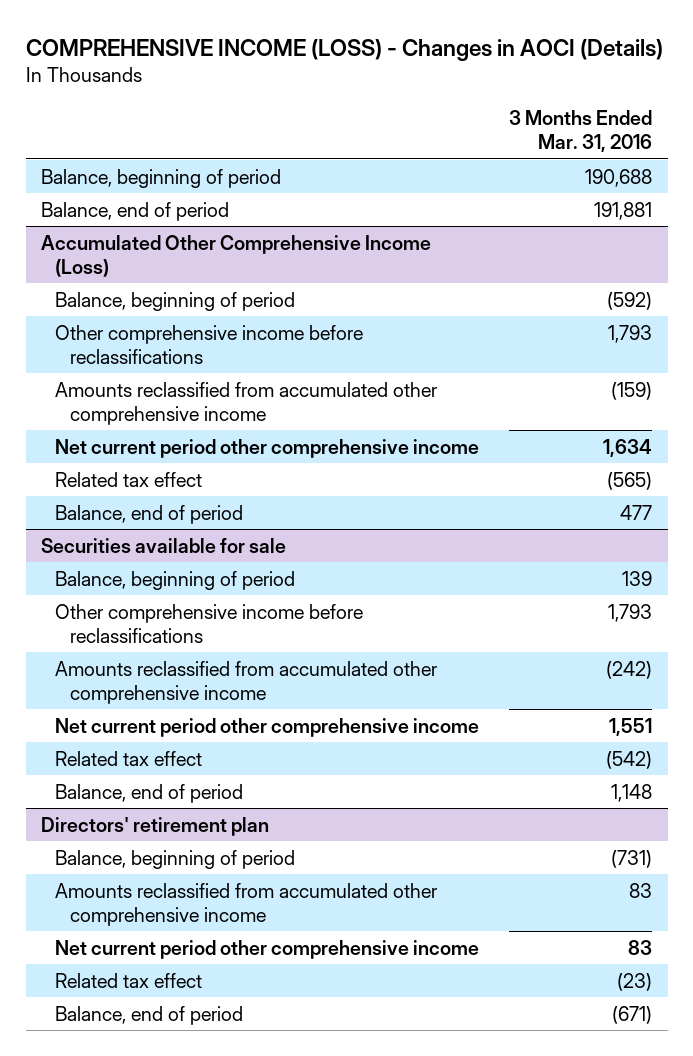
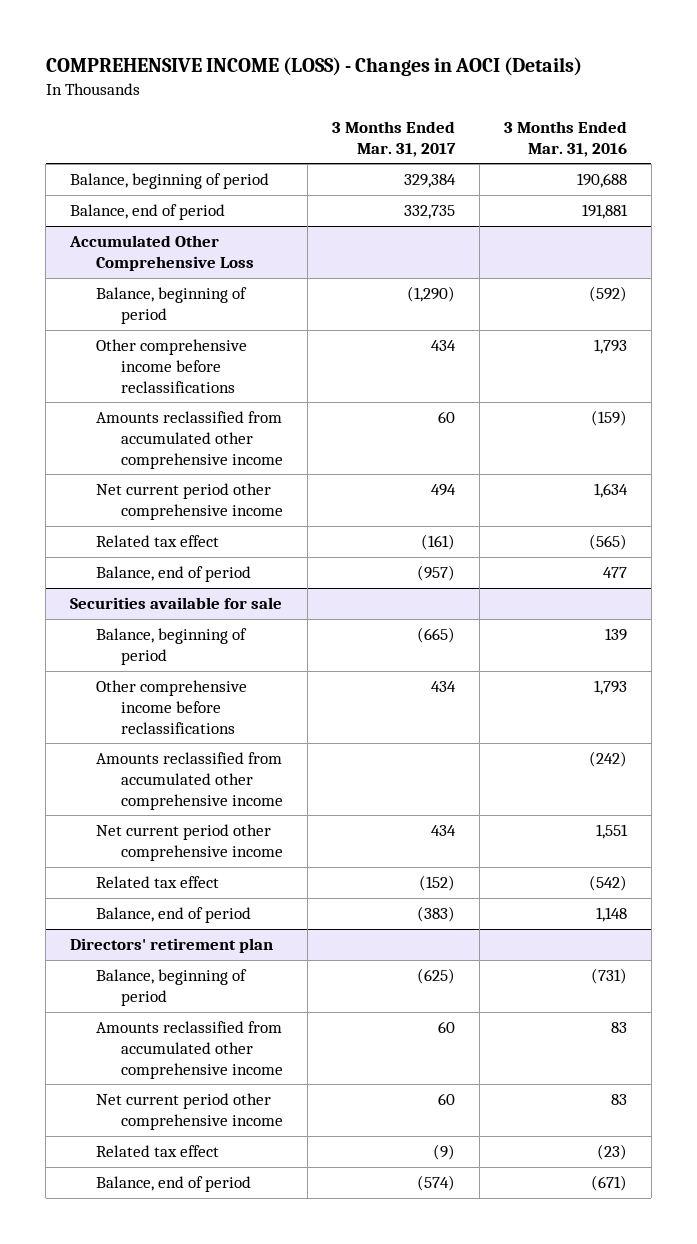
- | 3 Months Ended Mar. 31, 2016
+ | 3 Months Ended Mar. 31, 2017 | 3 Months Ended Mar. 31, 2016
- Accumulated Other Comprehensive Income (Loss)
+ Accumulated Other Comprehensive Loss

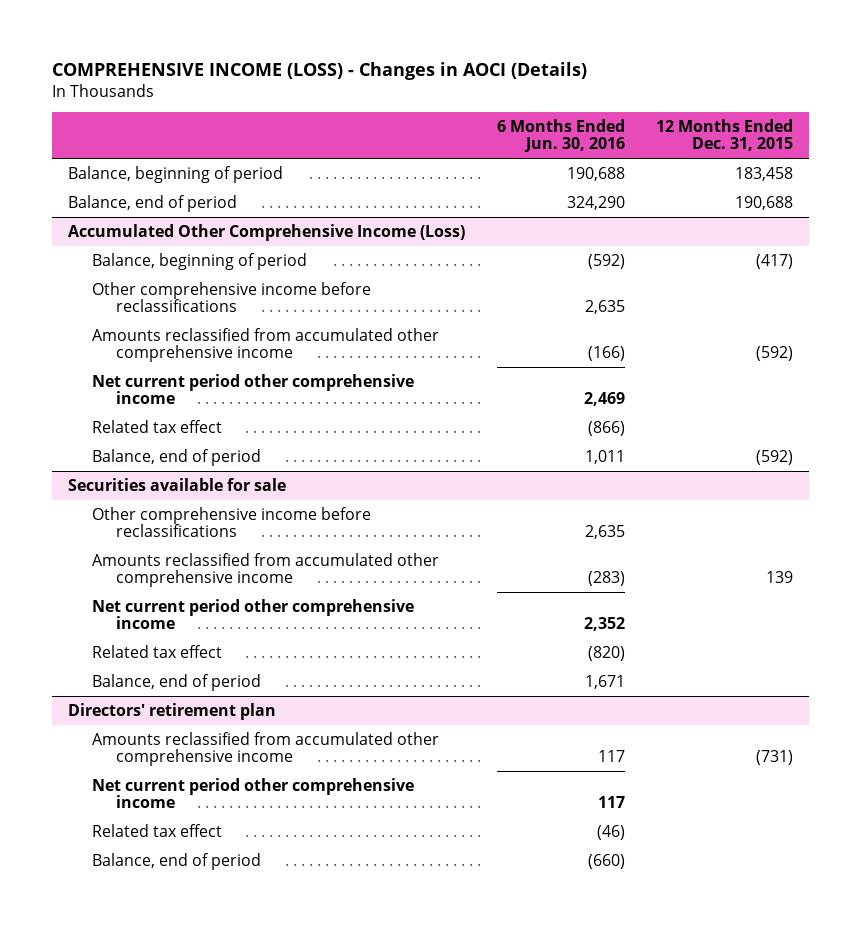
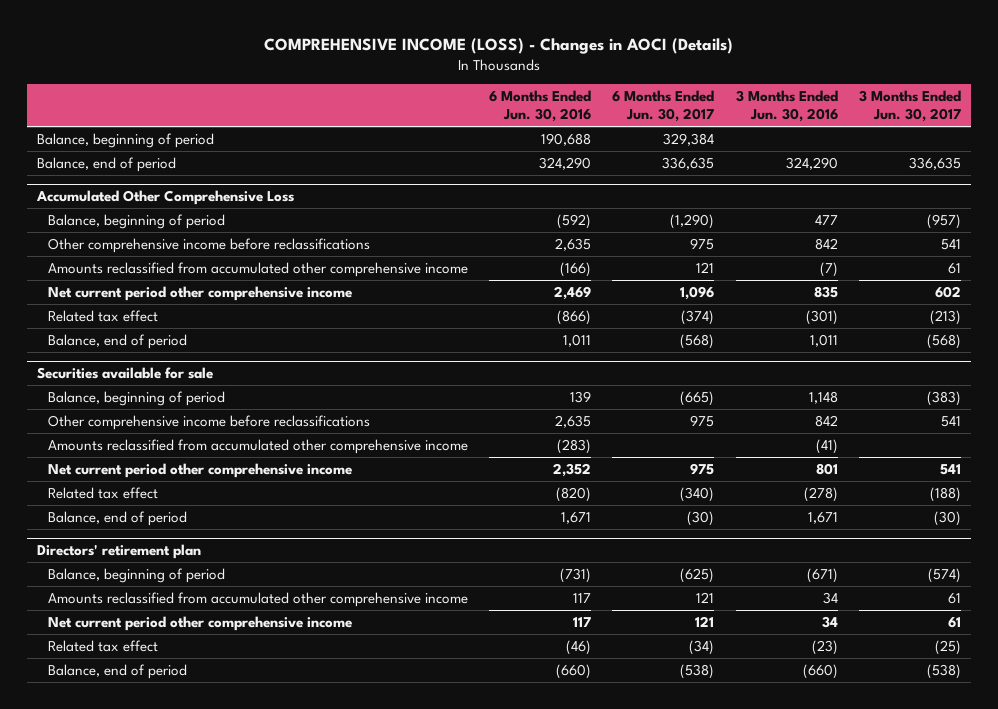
- | 6 Months Ended Jun. 30, 2016 | 12 Months Ended Dec. 31, 2015
+ | 6 Months Ended Jun. 30, 2016 | 6 Months Ended Jun. 30, 2017 | 3 Months Ended Jun. 30, 2016 | 3 Months Ended Jun. 30, 2017
- Accumulated Other Comprehensive Income (Loss)
+ Accumulated Other Comprehensive Loss
@ Securities available for sale
+ Balance, beginning of period | 139 | (665) | 1,148 | (383)
@ Directors' retirement plan
+ Balance, beginning of period | (731) | (625) | (671) | (574)

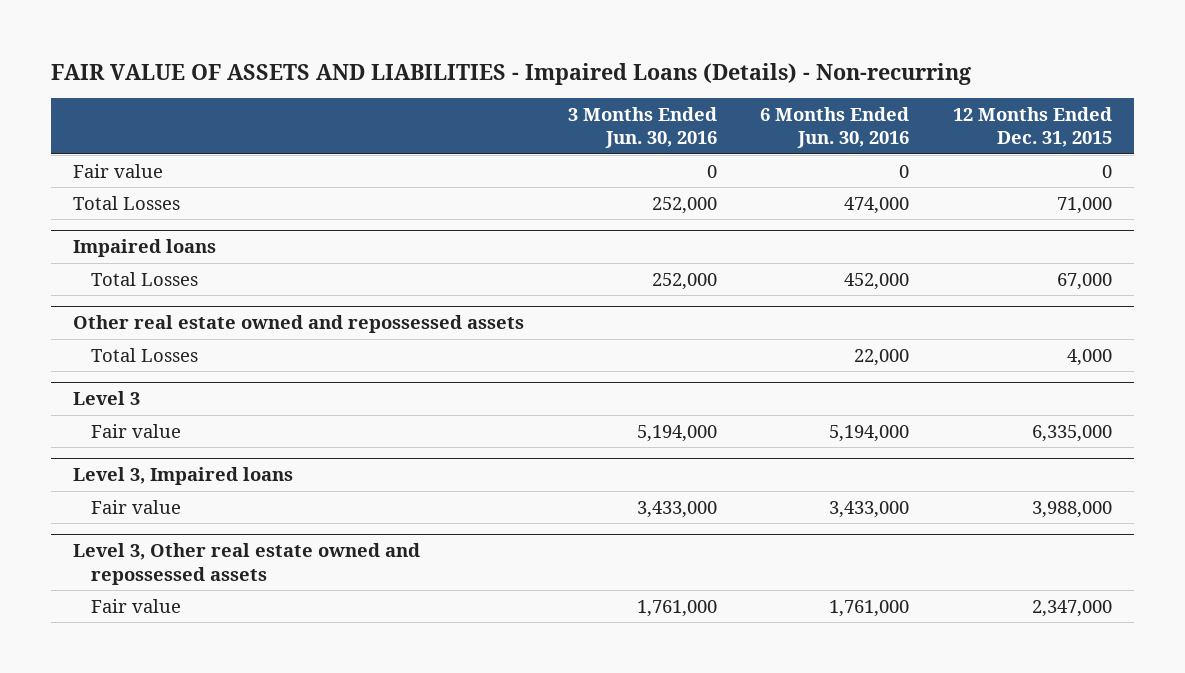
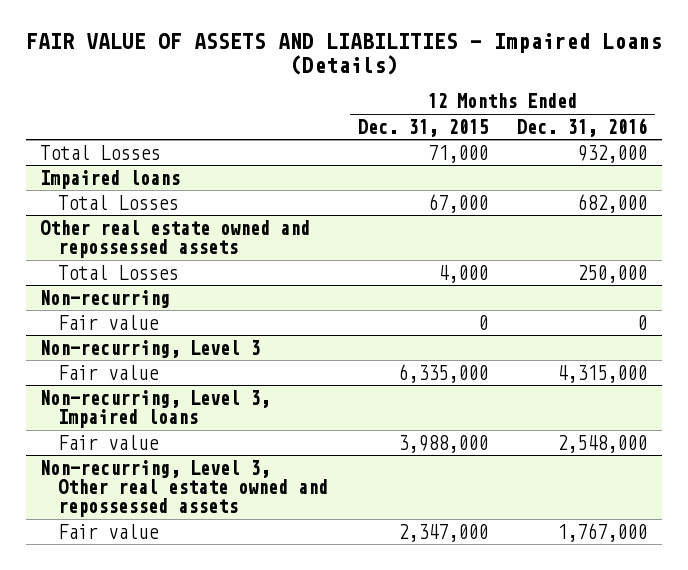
- FAIR VALUE OF ASSETS AND LIABILITIES - Impaired Loans (Details) - Non-recurring
+ FAIR VALUE OF ASSETS AND LIABILITIES - Impaired Loans (Details)
- | 3 Months Ended Jun. 30, 2016 | 6 Months Ended Jun. 30, 2016 | 12 Months Ended Dec. 31, 2015
+ | 12 Months Ended Dec. 31, 2015 | 12 Months Ended Dec. 31, 2016
- Fair value | 0 | 0 | 0
- Level 3
+ Non-recurring
+ Fair value | 0 | 0
+ Non-recurring, Level 3
- Level 3, Impaired loans
+ Non-recurring, Level 3, Impaired loans
- Level 3, Other real estate owned and repossessed assets
+ Non-recurring, Level 3, Other real estate owned and repossessed assets

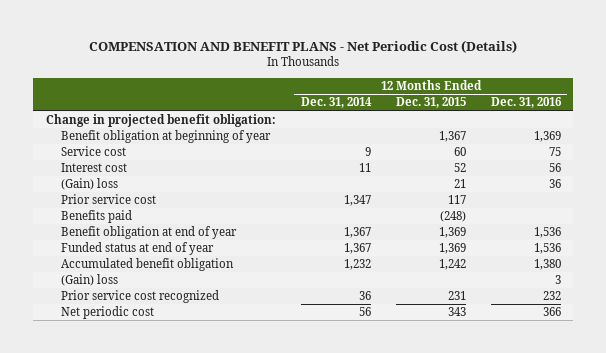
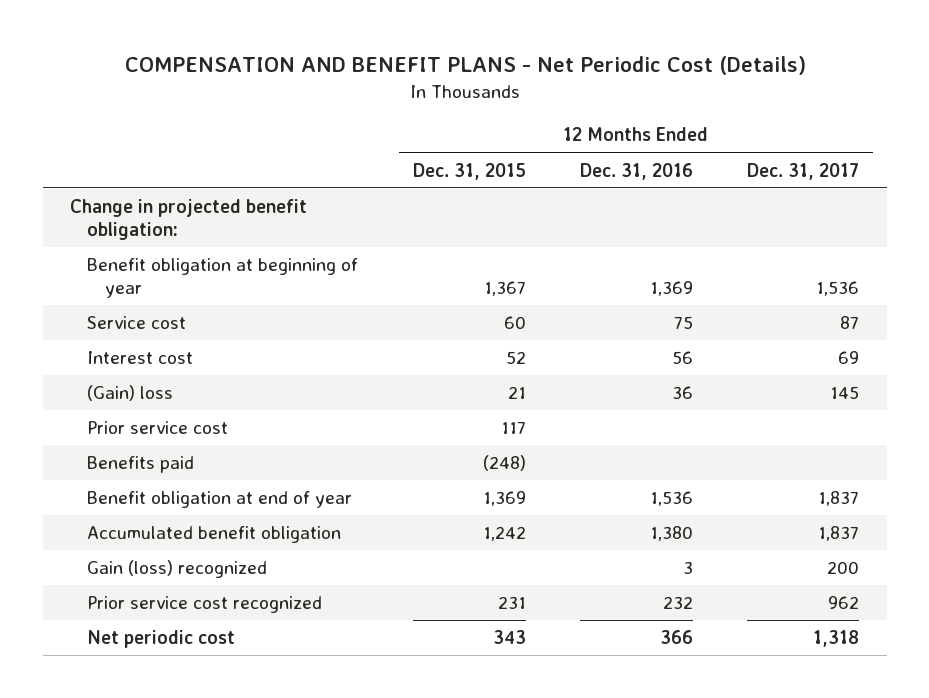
- | 12 Months Ended Dec. 31, 2014 | 12 Months Ended Dec. 31, 2015 | 12 Months Ended Dec. 31, 2016
+ | 12 Months Ended Dec. 31, 2015 | 12 Months Ended Dec. 31, 2016 | 12 Months Ended Dec. 31, 2017
- Funded status at end of year | 1,367 | 1,369 | 1,536
- (Gain) loss | | | 3
+ Gain (loss) recognized | | 3 | 200

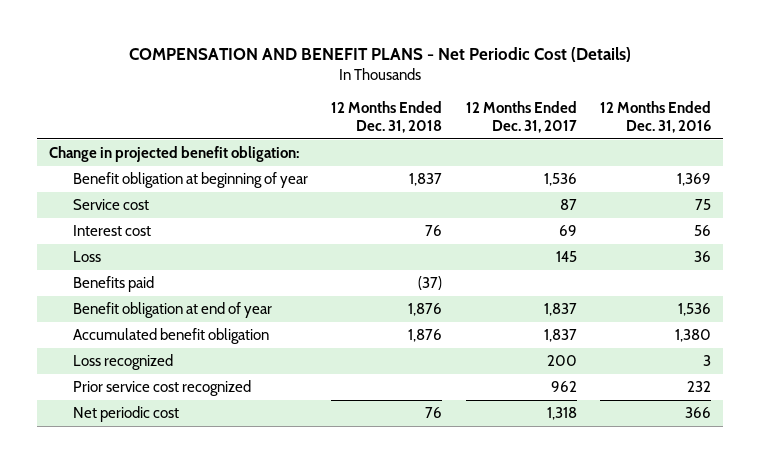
- | 12 Months Ended Dec. 31, 2015 | 12 Months Ended Dec. 31, 2016 | 12 Months Ended Dec. 31, 2017
+ | 12 Months Ended Dec. 31, 2018 | 12 Months Ended Dec. 31, 2017 | 12 Months Ended Dec. 31, 2016
- (Gain) loss | 21 | 36 | 145
- Prior service cost | 117 | |
+ Loss | | 145 | 36
- Gain (loss) recognized | | 3 | 200
+ Loss recognized | | 200 | 3

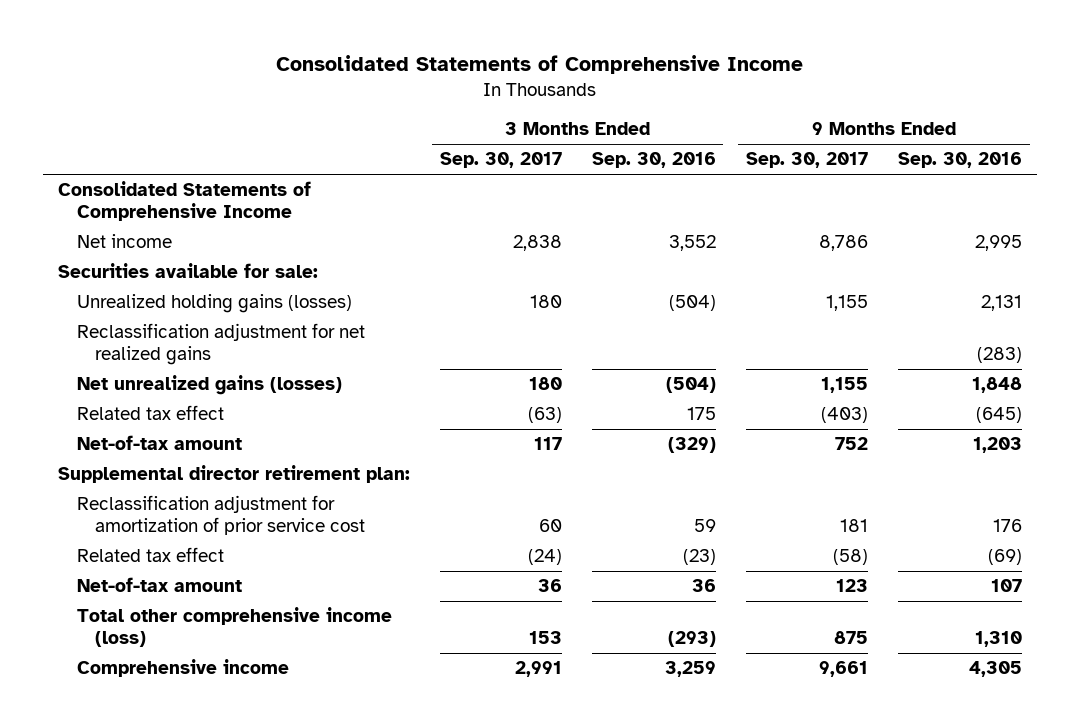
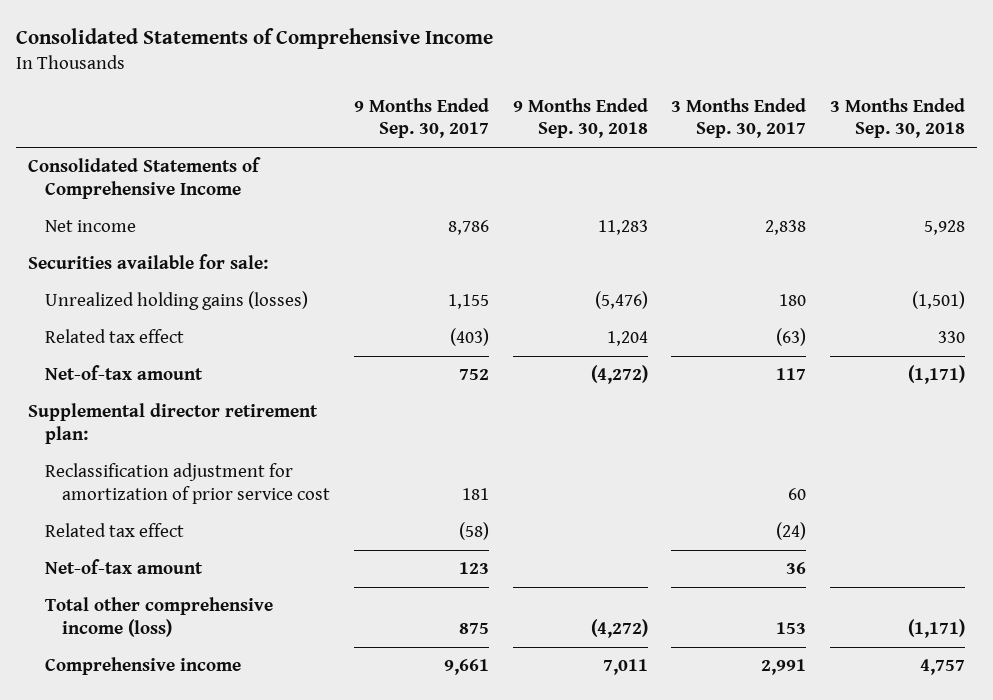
- | 3 Months Ended Sep. 30, 2017 | 3 Months Ended Sep. 30, 2016 | 9 Months Ended Sep. 30, 2017 | 9 Months Ended Sep. 30, 2016
+ | 9 Months Ended Sep. 30, 2017 | 9 Months Ended Sep. 30, 2018 | 3 Months Ended Sep. 30, 2017 | 3 Months Ended Sep. 30, 2018
- Reclassification adjustment for net realized gains | | | | (283)
- Net unrealized gains (losses) | 180 | (504) | 1,155 | 1,848

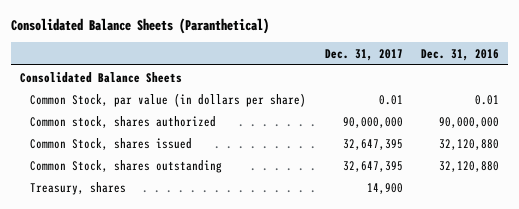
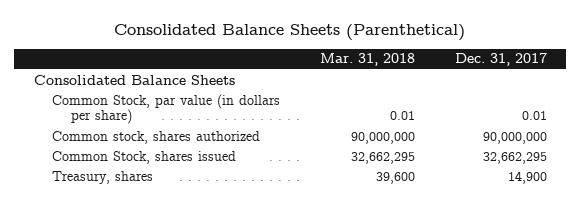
- Consolidated Balance Sheets (Paranthetical)
+ Consolidated Balance Sheets (Parenthetical)
- | Dec. 31, 2017 | Dec. 31, 2016
+ | Mar. 31, 2018 | Dec. 31, 2017
- Common Stock, shares issued | 32,647,395 | 32,120,880
- Common Stock, shares outstanding | 32,647,395 | 32,120,880
+ Common Stock, shares issued | 32,662,295 | 32,662,295

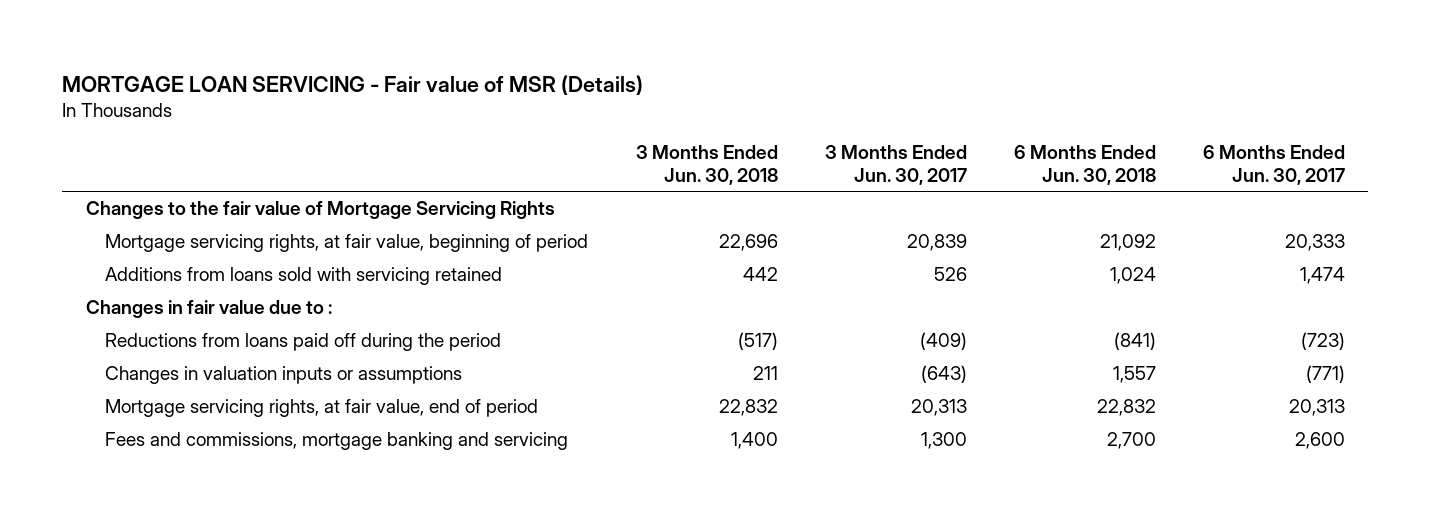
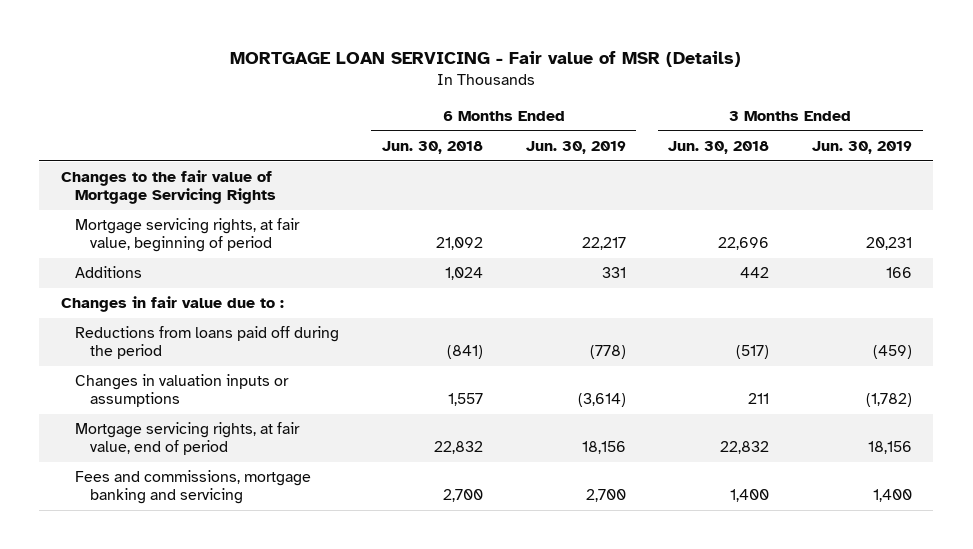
- | 3 Months Ended Jun. 30, 2018 | 3 Months Ended Jun. 30, 2017 | 6 Months Ended Jun. 30, 2018 | 6 Months Ended Jun. 30, 2017
+ | 6 Months Ended Jun. 30, 2018 | 6 Months Ended Jun. 30, 2019 | 3 Months Ended Jun. 30, 2018 | 3 Months Ended Jun. 30, 2019
- Additions from loans sold with servicing retained | 442 | 526 | 1,024 | 1,474
+ Additions | 1,024 | 331 | 442 | 166

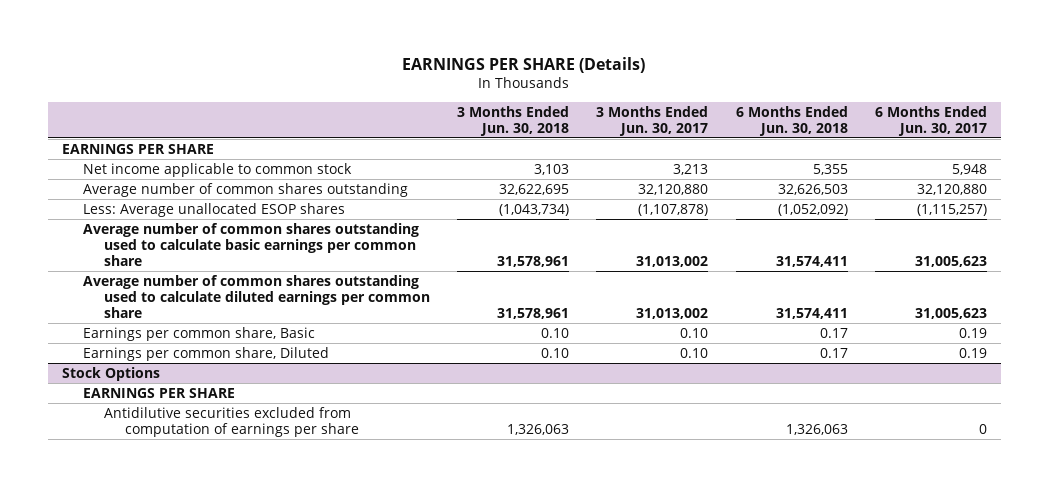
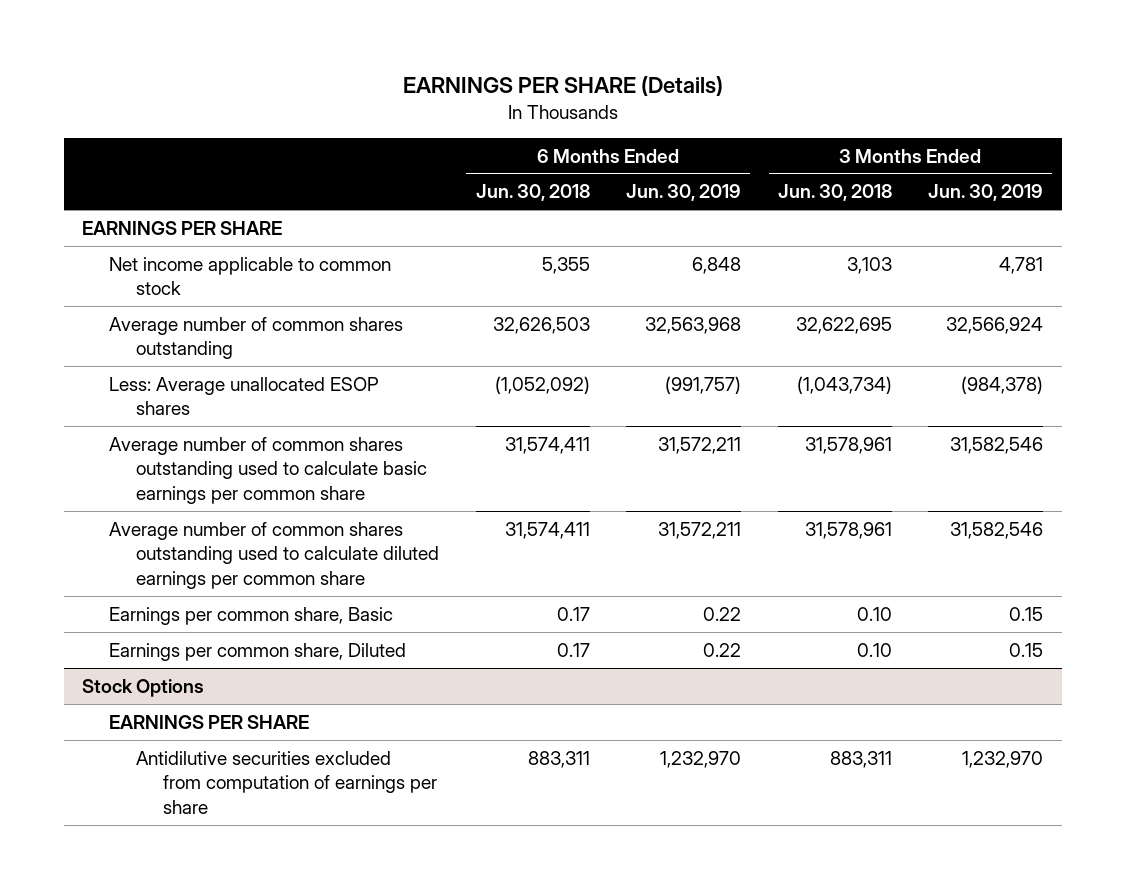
- | 3 Months Ended Jun. 30, 2018 | 3 Months Ended Jun. 30, 2017 | 6 Months Ended Jun. 30, 2018 | 6 Months Ended Jun. 30, 2017
+ | 6 Months Ended Jun. 30, 2018 | 6 Months Ended Jun. 30, 2019 | 3 Months Ended Jun. 30, 2018 | 3 Months Ended Jun. 30, 2019
@ Stock Options
- Antidilutive securities excluded from computation of earnings per share | 1,326,063 | | 1,326,063 | 0
+ Antidilutive securities excluded from computation of earnings per share | 883,311 | 1,232,970 | 883,311 | 1,232,970

